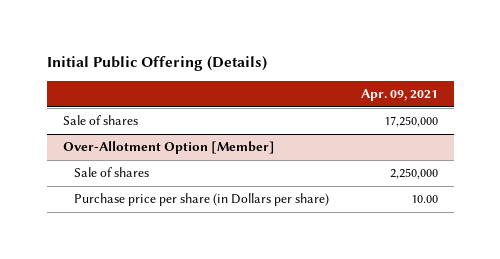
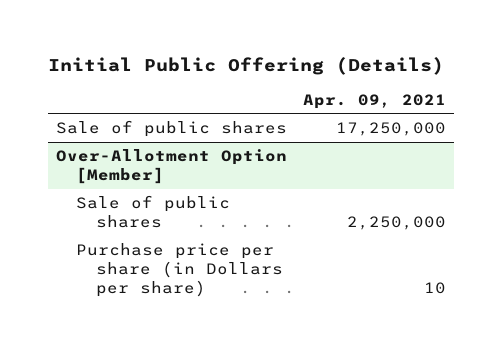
- Sale of shares | 17,250,000
+ Sale of public shares | 17,250,000
@ Over-Allotment Option [Member]
- Sale of shares | 2,250,000
- Purchase price per share (in Dollars per share) | 10.00
+ Sale of public shares | 2,250,000
+ Purchase price per share (in Dollars per share) | 10

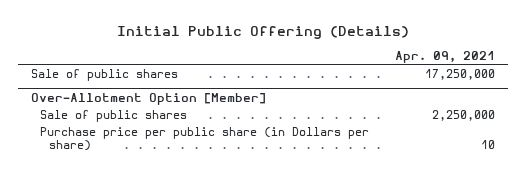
@ Over-Allotment Option [Member]
- Purchase price per share (in Dollars per share) | 10
+ Purchase price per public share (in Dollars per share) | 10

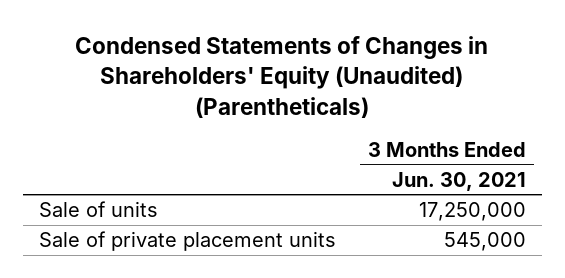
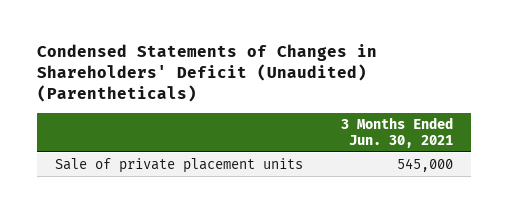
- Condensed Statements of Changes in Shareholders' Equity (Unaudited) (Parentheticals)
+ Condensed Statements of Changes in Shareholders' Deficit (Unaudited) (Parentheticals)
- Sale of units | 17,250,000

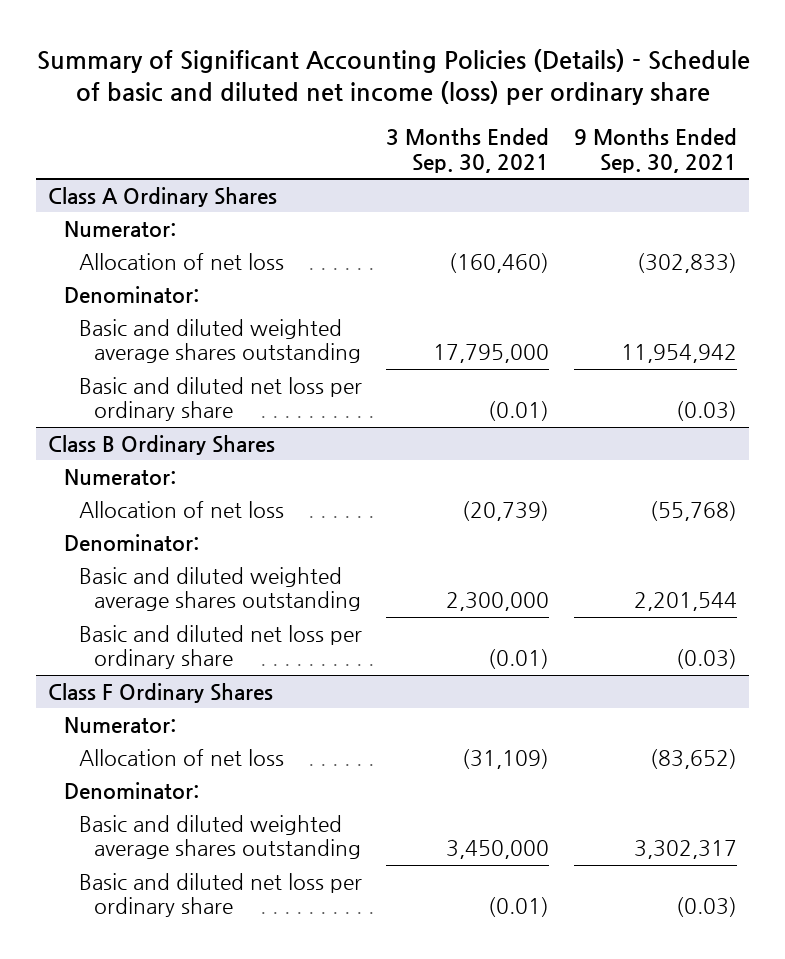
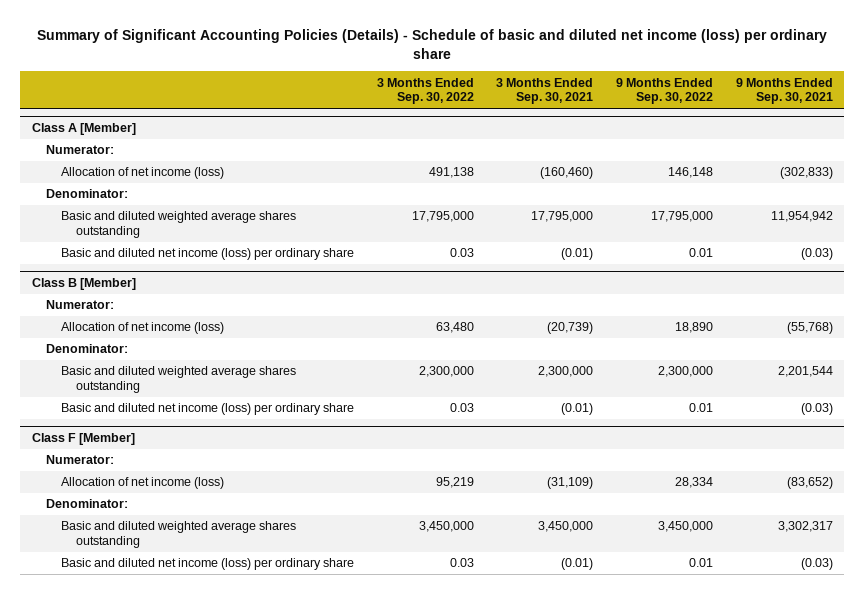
- | 3 Months Ended Sep. 30, 2021 | 9 Months Ended Sep. 30, 2021
+ | 3 Months Ended Sep. 30, 2022 | 3 Months Ended Sep. 30, 2021 | 9 Months Ended Sep. 30, 2022 | 9 Months Ended Sep. 30, 2021
- Class A Ordinary Shares
+ Class A [Member]
- Allocation of net loss | (160,460) | (302,833)
+ Allocation of net income (loss) | 491,138 | (160,460) | 146,148 | (302,833)
- Basic and diluted net loss per ordinary share | (0.01) | (0.03)
- Class B Ordinary Shares
+ Basic and diluted net income (loss) per ordinary share | 0.03 | (0.01) | 0.01 | (0.03)
+ Class B [Member]
- Allocation of net loss | (20,739) | (55,768)
+ Allocation of net income (loss) | 63,480 | (20,739) | 18,890 | (55,768)
- Basic and diluted net loss per ordinary share | (0.01) | (0.03)
- Class F Ordinary Shares
+ Basic and diluted net income (loss) per ordinary share | 0.03 | (0.01) | 0.01 | (0.03)
+ Class F [Member]
- Allocation of net loss | (31,109) | (83,652)
+ Allocation of net income (loss) | 95,219 | (31,109) | 28,334 | (83,652)
- Basic and diluted net loss per ordinary share | (0.01) | (0.03)
+ Basic and diluted net income (loss) per ordinary share | 0.03 | (0.01) | 0.01 | (0.03)

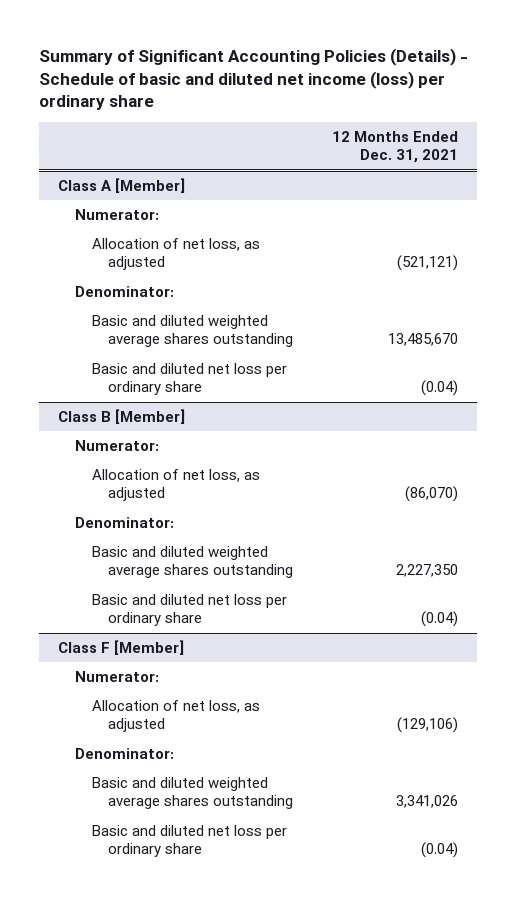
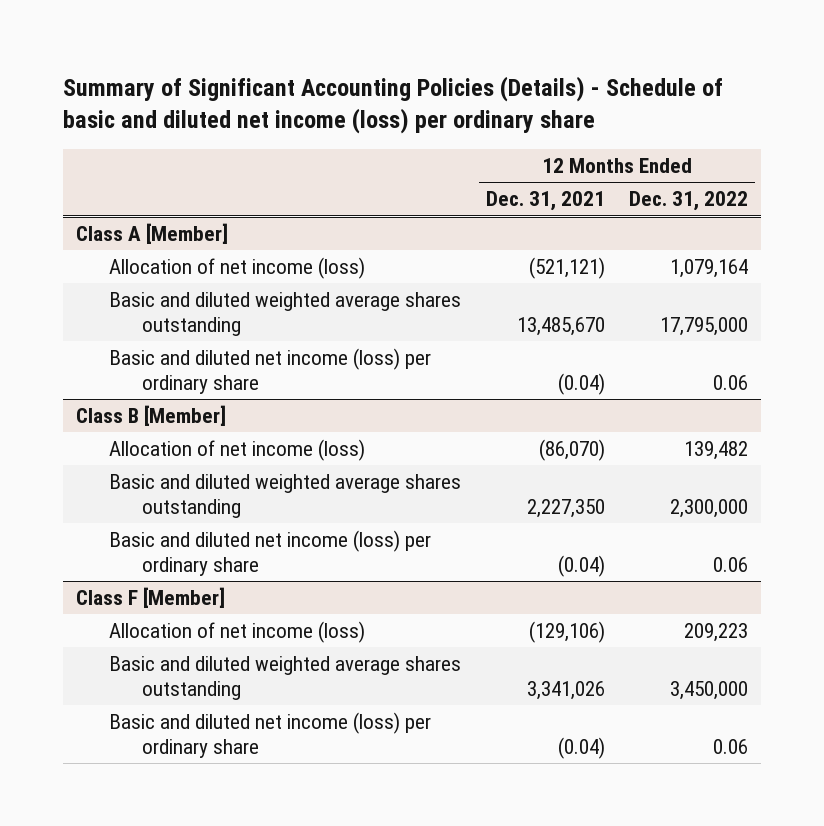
- | 12 Months Ended Dec. 31, 2021
+ | 12 Months Ended Dec. 31, 2021 | 12 Months Ended Dec. 31, 2022
@ Class A [Member]
- Numerator:
- Allocation of net loss, as adjusted | (521,121)
- Denominator:
+ Allocation of net income (loss) | (521,121) | 1,079,164
- Basic and diluted net loss per ordinary share | (0.04)
+ Basic and diluted net income (loss) per ordinary share | (0.04) | 0.06
@ Class B [Member]
- Numerator:
- Allocation of net loss, as adjusted | (86,070)
- Denominator:
+ Allocation of net income (loss) | (86,070) | 139,482
- Basic and diluted net loss per ordinary share | (0.04)
+ Basic and diluted net income (loss) per ordinary share | (0.04) | 0.06
@ Class F [Member]
- Numerator:
- Allocation of net loss, as adjusted | (129,106)
- Denominator:
+ Allocation of net income (loss) | (129,106) | 209,223
- Basic and diluted net loss per ordinary share | (0.04)
+ Basic and diluted net income (loss) per ordinary share | (0.04) | 0.06

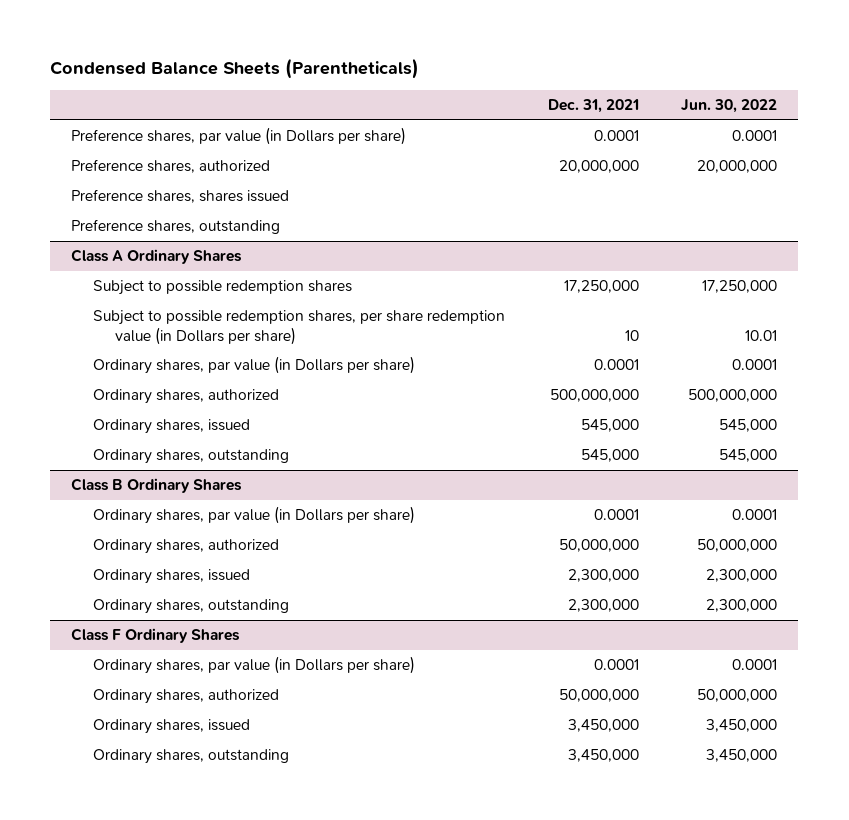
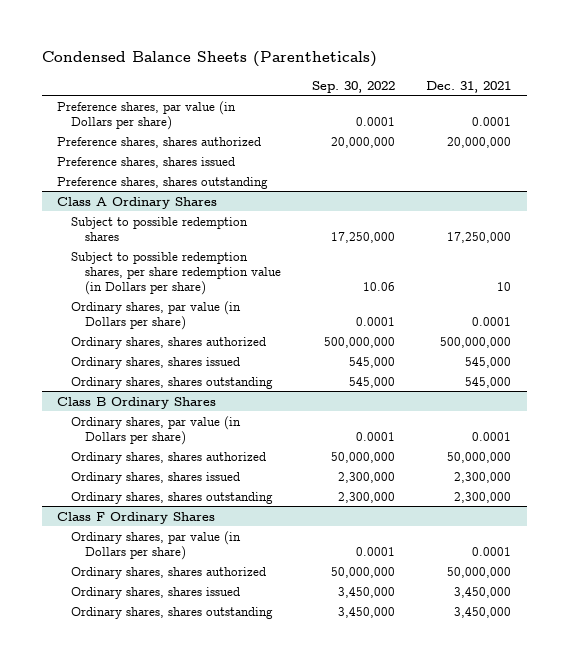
- | Dec. 31, 2021 | Jun. 30, 2022
+ | Sep. 30, 2022 | Dec. 31, 2021
- Preference shares, authorized | 20,000,000 | 20,000,000
+ Preference shares, shares authorized | 20,000,000 | 20,000,000
- Preference shares, outstanding
+ Preference shares, shares outstanding
@ Class A Ordinary Shares
- Ordinary shares, authorized | 500,000,000 | 500,000,000
- Ordinary shares, issued | 545,000 | 545,000
- Ordinary shares, outstanding | 545,000 | 545,000
+ Ordinary shares, shares authorized | 500,000,000 | 500,000,000
+ Ordinary shares, shares issued | 545,000 | 545,000
+ Ordinary shares, shares outstanding | 545,000 | 545,000
@ Class B Ordinary Shares
- Ordinary shares, authorized | 50,000,000 | 50,000,000
- Ordinary shares, issued | 2,300,000 | 2,300,000
- Ordinary shares, outstanding | 2,300,000 | 2,300,000
+ Ordinary shares, shares authorized | 50,000,000 | 50,000,000
+ Ordinary shares, shares issued | 2,300,000 | 2,300,000
+ Ordinary shares, shares outstanding | 2,300,000 | 2,300,000
@ Class F Ordinary Shares
- Ordinary shares, authorized | 50,000,000 | 50,000,000
- Ordinary shares, issued | 3,450,000 | 3,450,000
- Ordinary shares, outstanding | 3,450,000 | 3,450,000
+ Ordinary shares, shares authorized | 50,000,000 | 50,000,000
+ Ordinary shares, shares issued | 3,450,000 | 3,450,000
+ Ordinary shares, shares outstanding | 3,450,000 | 3,450,000

